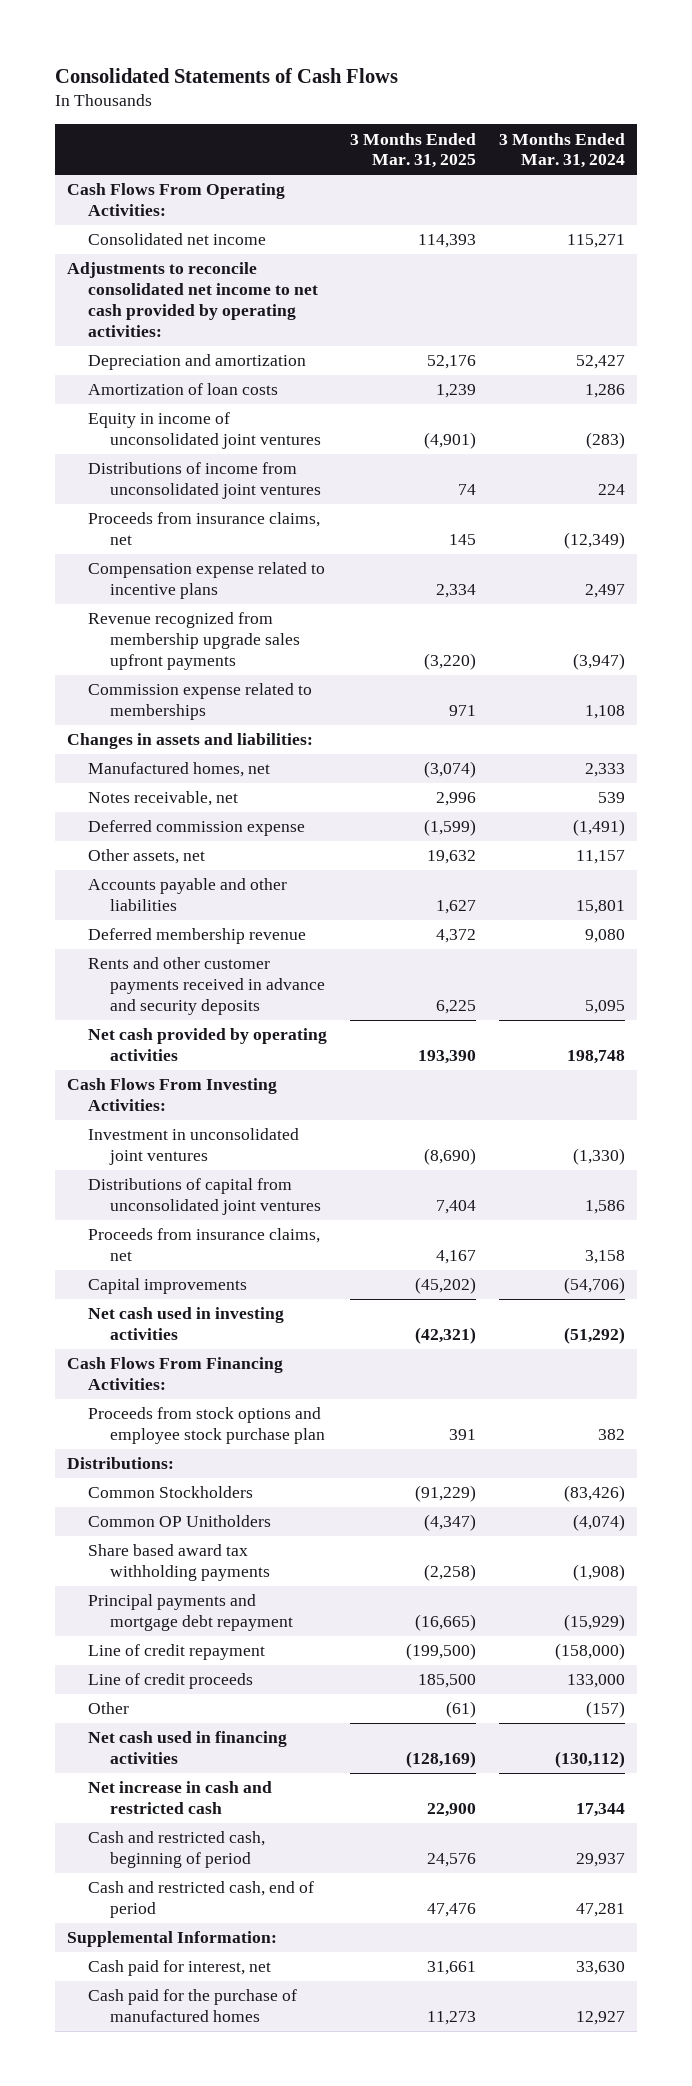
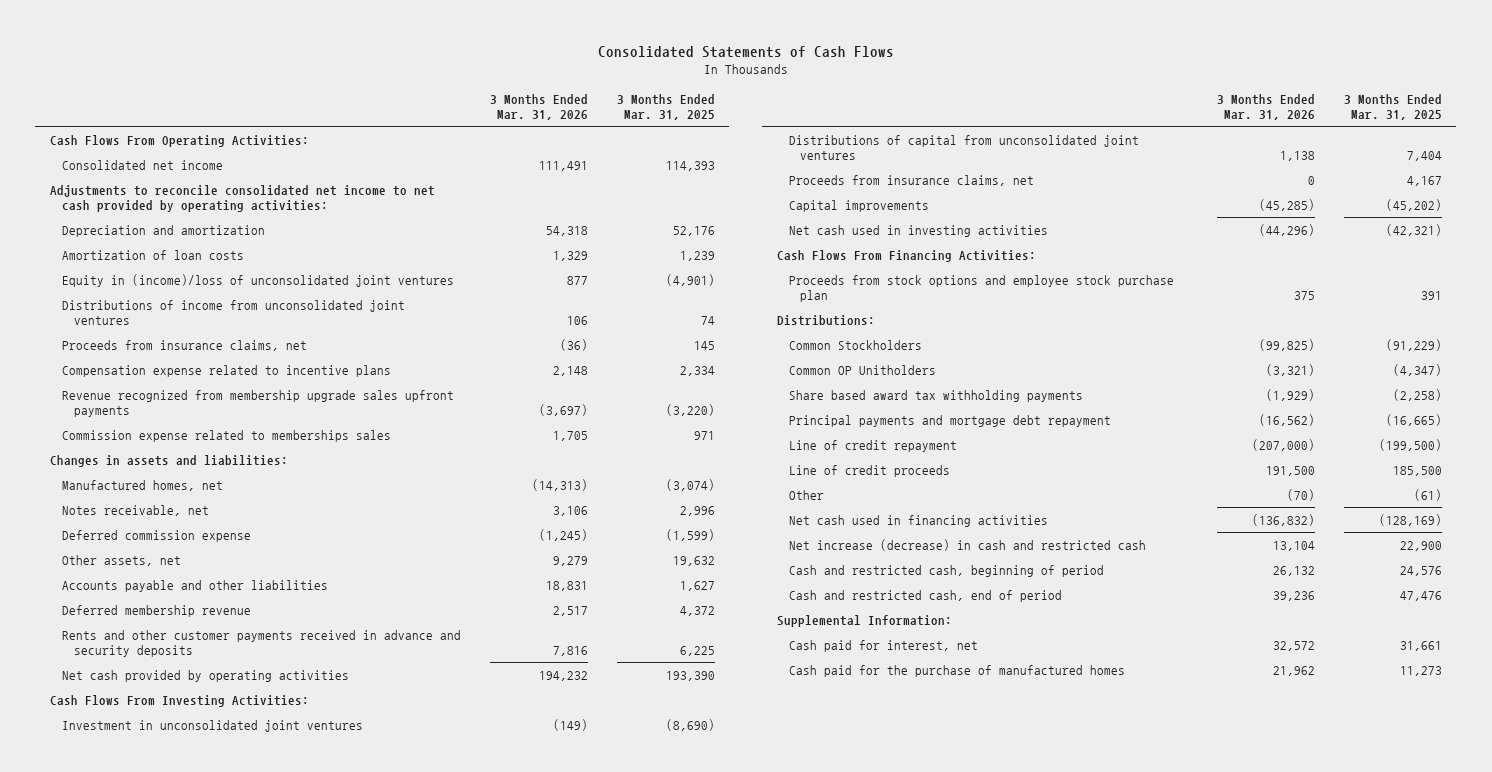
- | 3 Months Ended Mar. 31, 2025 | 3 Months Ended Mar. 31, 2024
+ | 3 Months Ended Mar. 31, 2026 | 3 Months Ended Mar. 31, 2025
- Equity in income of unconsolidated joint ventures | (4,901) | (283)
+ Equity in (income)/loss of unconsolidated joint ventures | 877 | (4,901)
- Commission expense related to memberships | 971 | 1,108
+ Commission expense related to memberships sales | 1,705 | 971
- Net increase in cash and restricted cash | 22,900 | 17,344
+ Net increase (decrease) in cash and restricted cash | 13,104 | 22,900

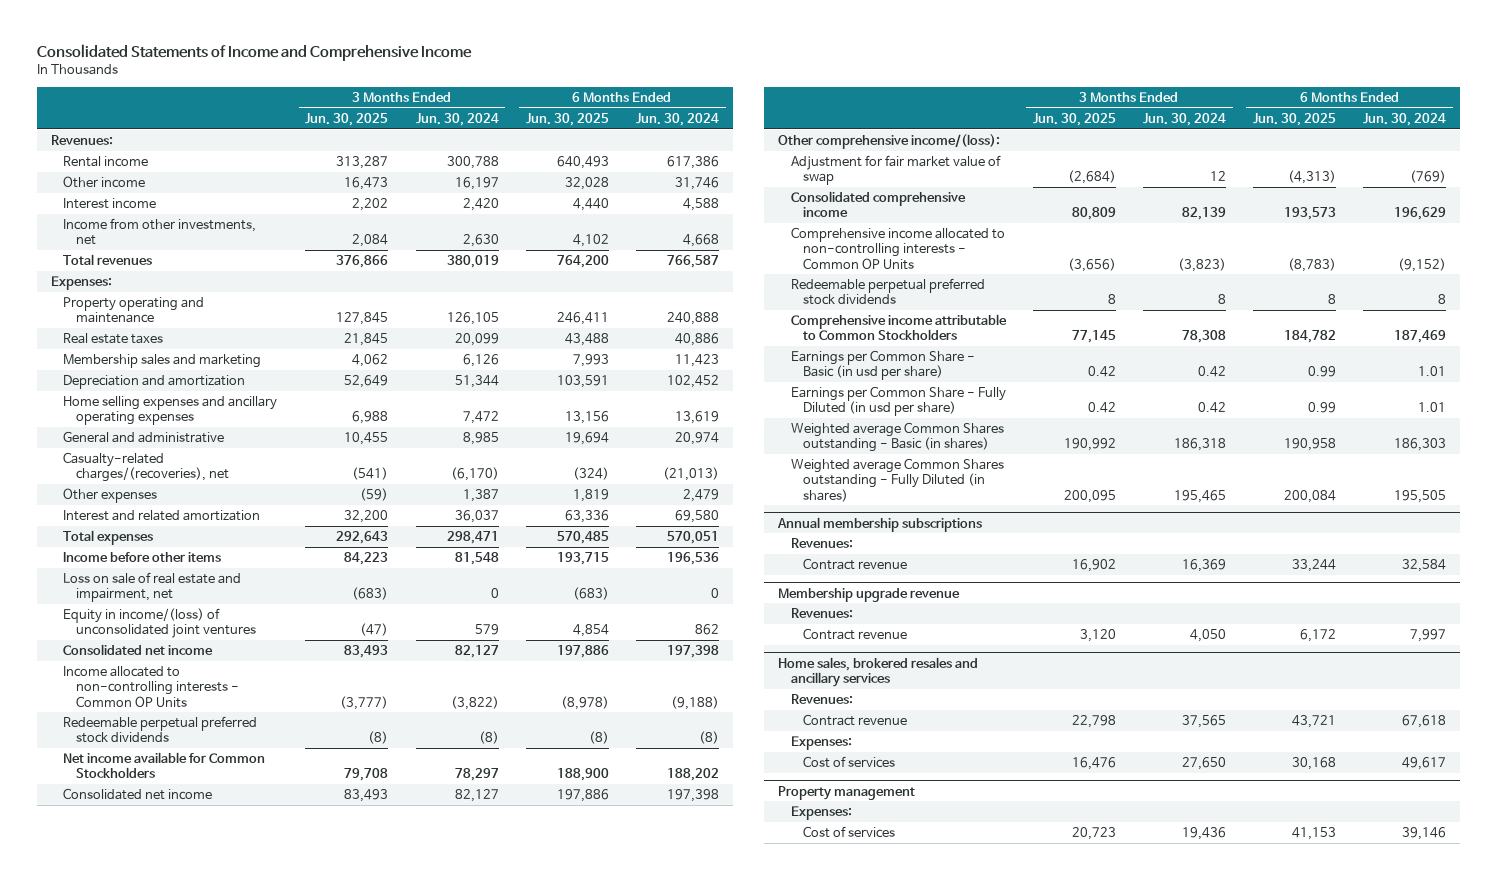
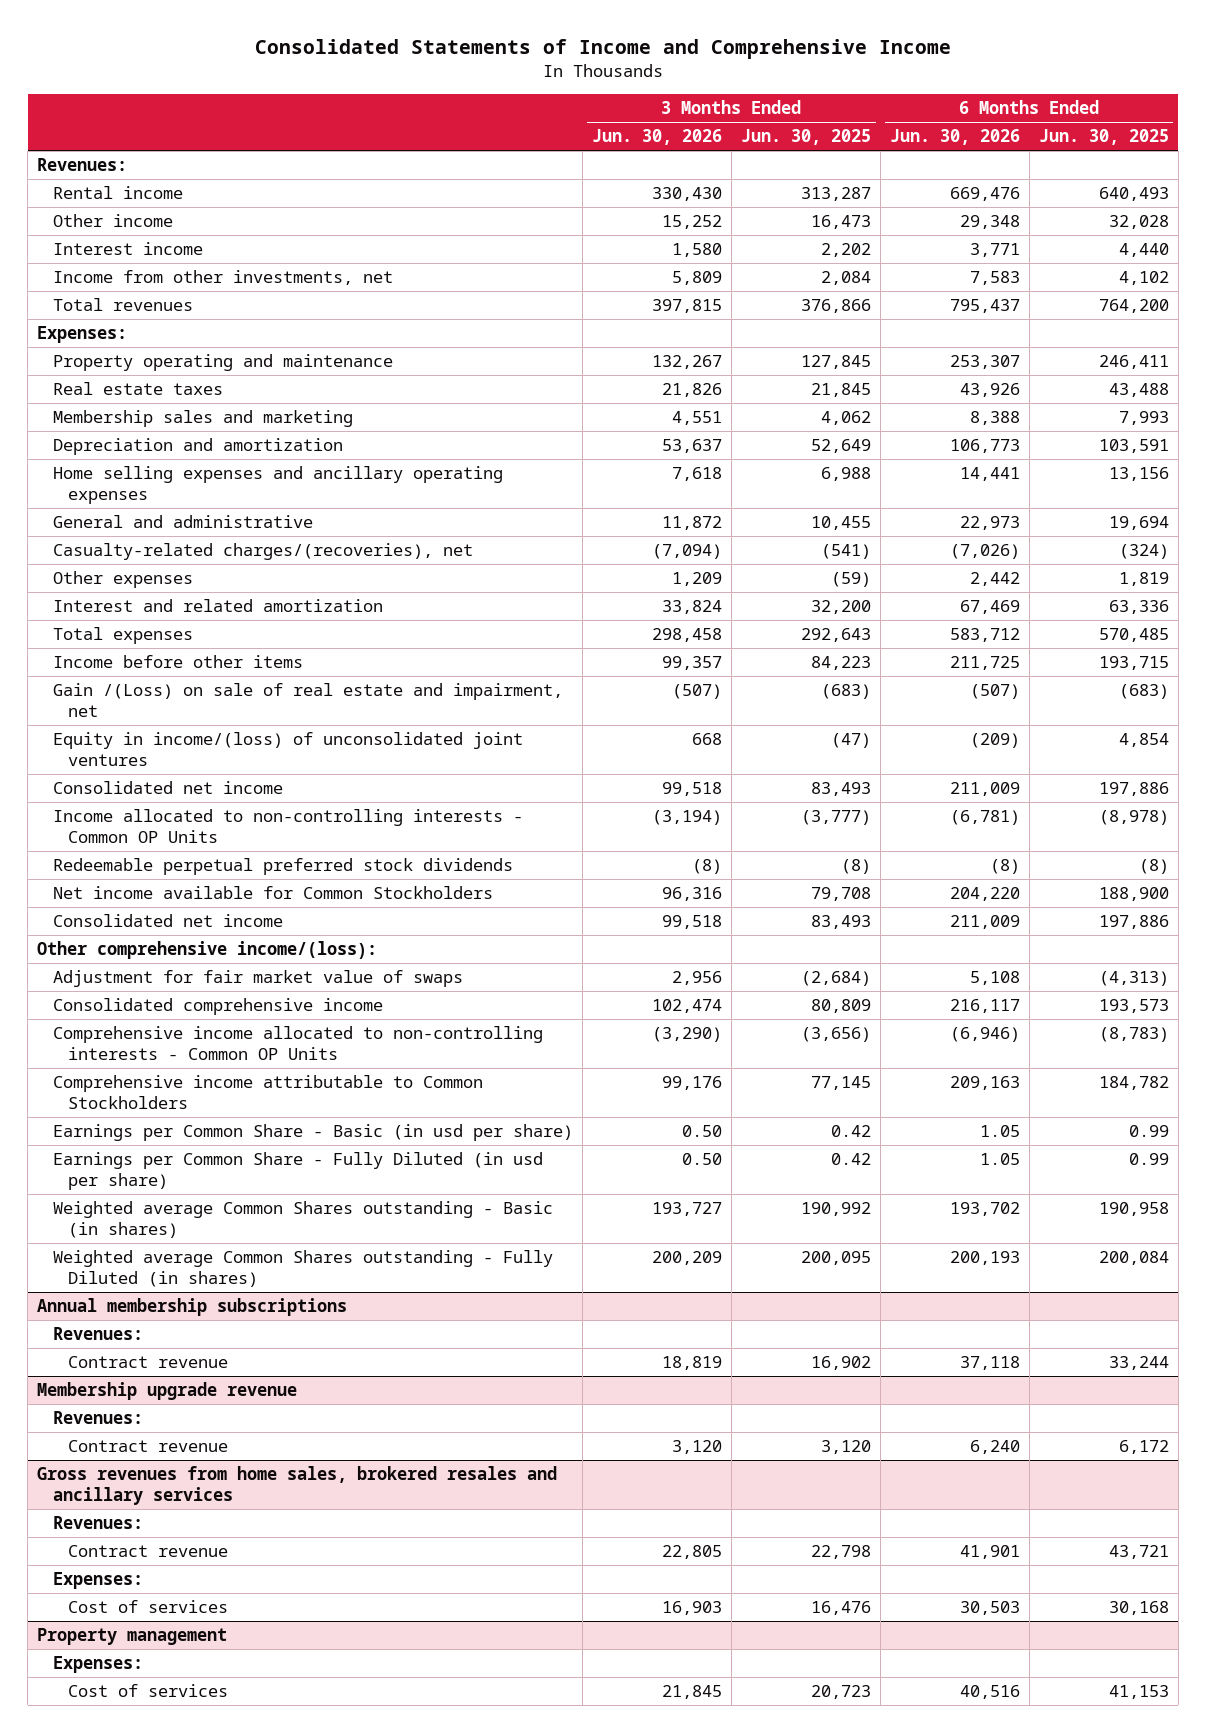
- | 3 Months Ended Jun. 30, 2025 | 3 Months Ended Jun. 30, 2024 | 6 Months Ended Jun. 30, 2025 | 6 Months Ended Jun. 30, 2024
+ | 3 Months Ended Jun. 30, 2026 | 3 Months Ended Jun. 30, 2025 | 6 Months Ended Jun. 30, 2026 | 6 Months Ended Jun. 30, 2025
- Loss on sale of real estate and impairment, net | (683) | 0 | (683) | 0
+ Gain /(Loss) on sale of real estate and impairment, net | (507) | (683) | (507) | (683)
- Adjustment for fair market value of swap | (2,684) | 12 | (4,313) | (769)
+ Adjustment for fair market value of swaps | 2,956 | (2,684) | 5,108 | (4,313)
- Redeemable perpetual preferred stock dividends | 8 | 8 | 8 | 8
- Home sales, brokered resales and ancillary services
+ Gross revenues from home sales, brokered resales and ancillary services

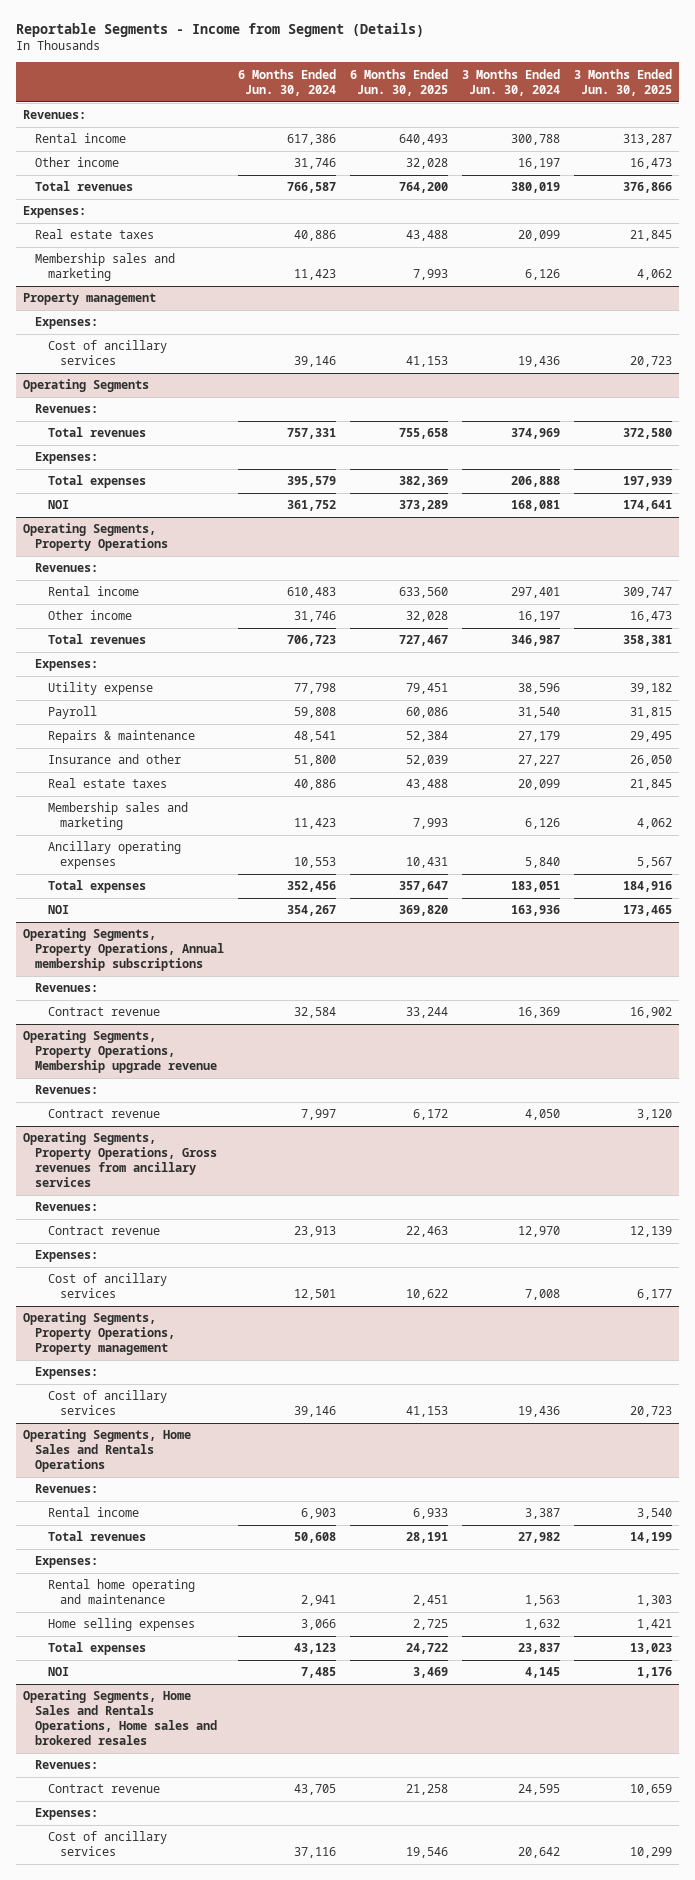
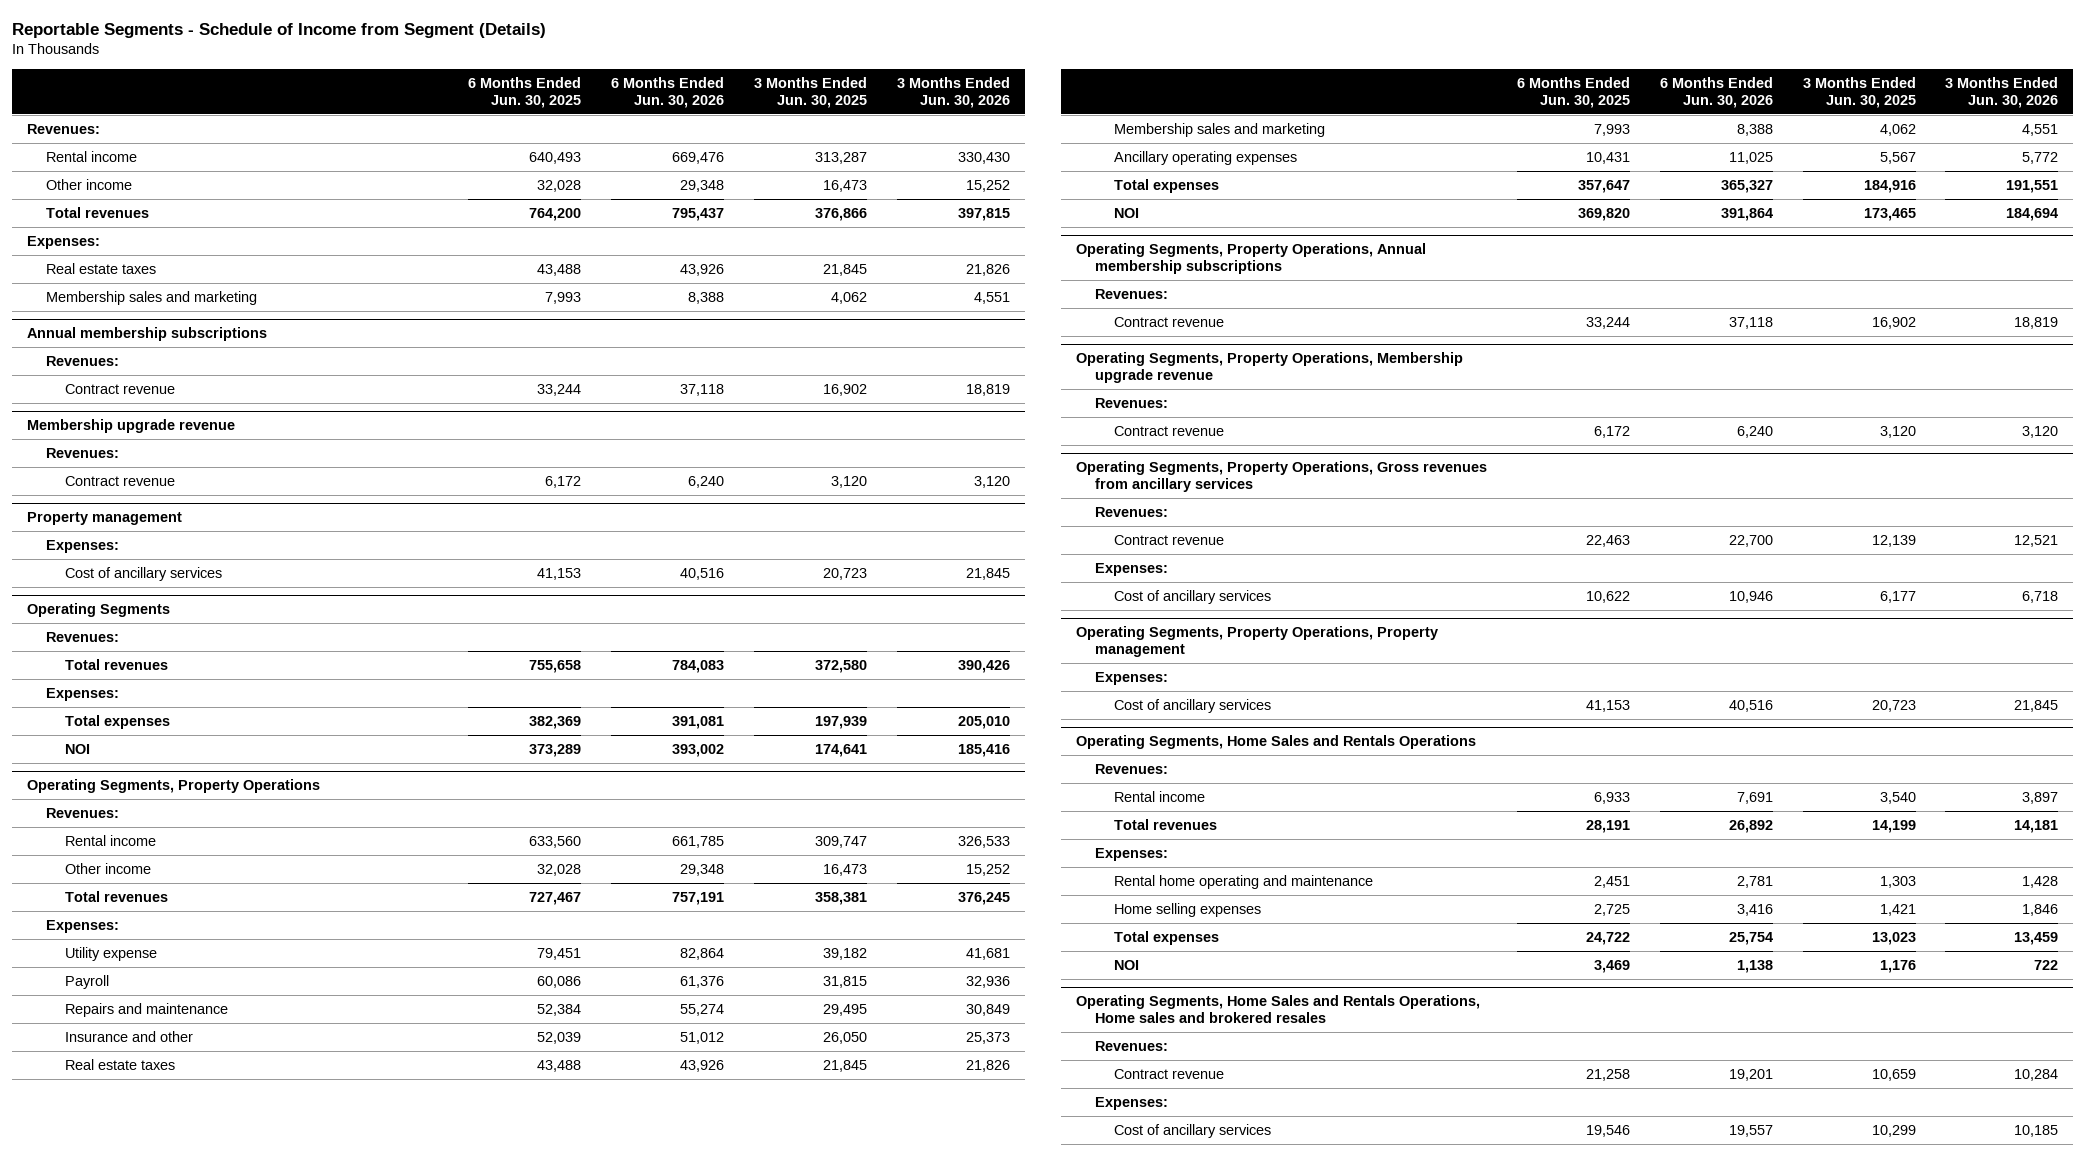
- Reportable Segments - Income from Segment (Details)
+ Reportable Segments - Schedule of Income from Segment (Details)
- | 6 Months Ended Jun. 30, 2024 | 6 Months Ended Jun. 30, 2025 | 3 Months Ended Jun. 30, 2024 | 3 Months Ended Jun. 30, 2025
+ | 6 Months Ended Jun. 30, 2025 | 6 Months Ended Jun. 30, 2026 | 3 Months Ended Jun. 30, 2025 | 3 Months Ended Jun. 30, 2026
+ Annual membership subscriptions
+ Revenues:
+ Contract revenue | 33,244 | 37,118 | 16,902 | 18,819
+ Membership upgrade revenue
+ Revenues:
+ Contract revenue | 6,172 | 6,240 | 3,120 | 3,120
@ Operating Segments, Property Operations
- Repairs & maintenance | 48,541 | 52,384 | 27,179 | 29,495
+ Repairs and maintenance | 52,384 | 55,274 | 29,495 | 30,849

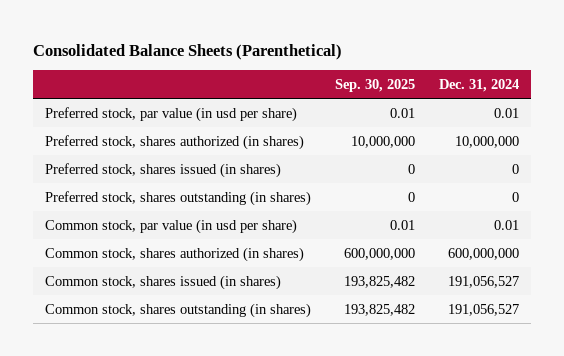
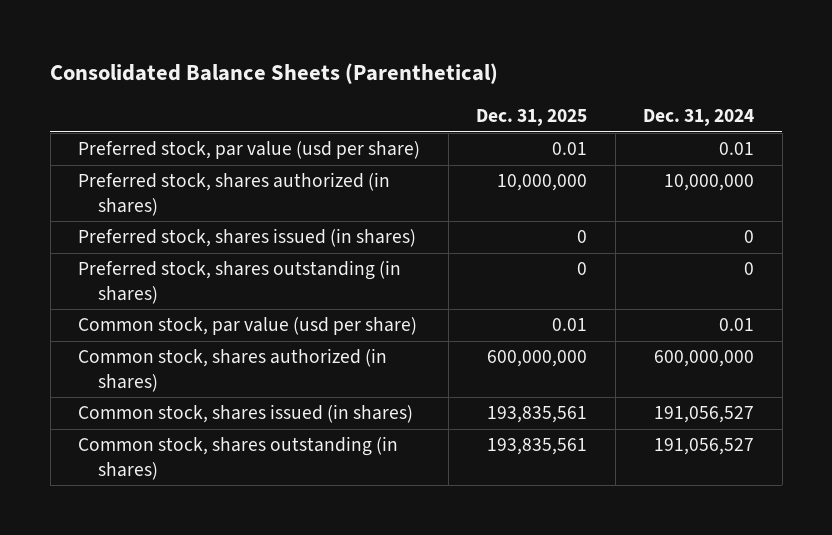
- | Sep. 30, 2025 | Dec. 31, 2024
+ | Dec. 31, 2025 | Dec. 31, 2024
- Preferred stock, par value (in usd per share) | 0.01 | 0.01
+ Preferred stock, par value (usd per share) | 0.01 | 0.01
- Common stock, par value (in usd per share) | 0.01 | 0.01
+ Common stock, par value (usd per share) | 0.01 | 0.01

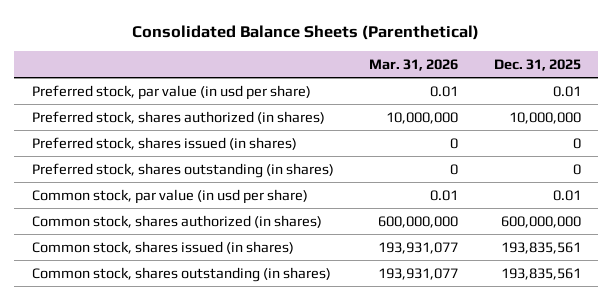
- | Dec. 31, 2025 | Dec. 31, 2024
+ | Mar. 31, 2026 | Dec. 31, 2025
- Preferred stock, par value (usd per share) | 0.01 | 0.01
+ Preferred stock, par value (in usd per share) | 0.01 | 0.01
- Common stock, par value (usd per share) | 0.01 | 0.01
+ Common stock, par value (in usd per share) | 0.01 | 0.01

